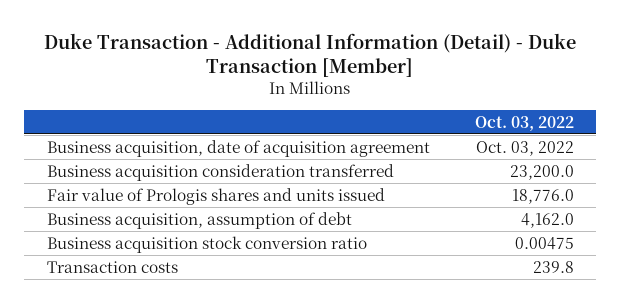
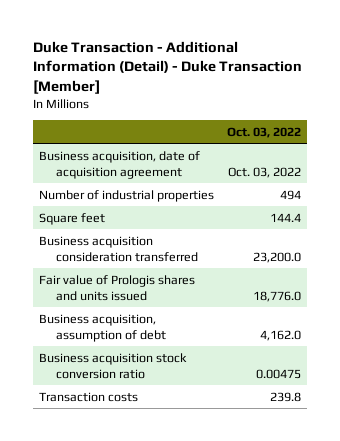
+ Number of industrial properties | 494
+ Square feet | 144.4

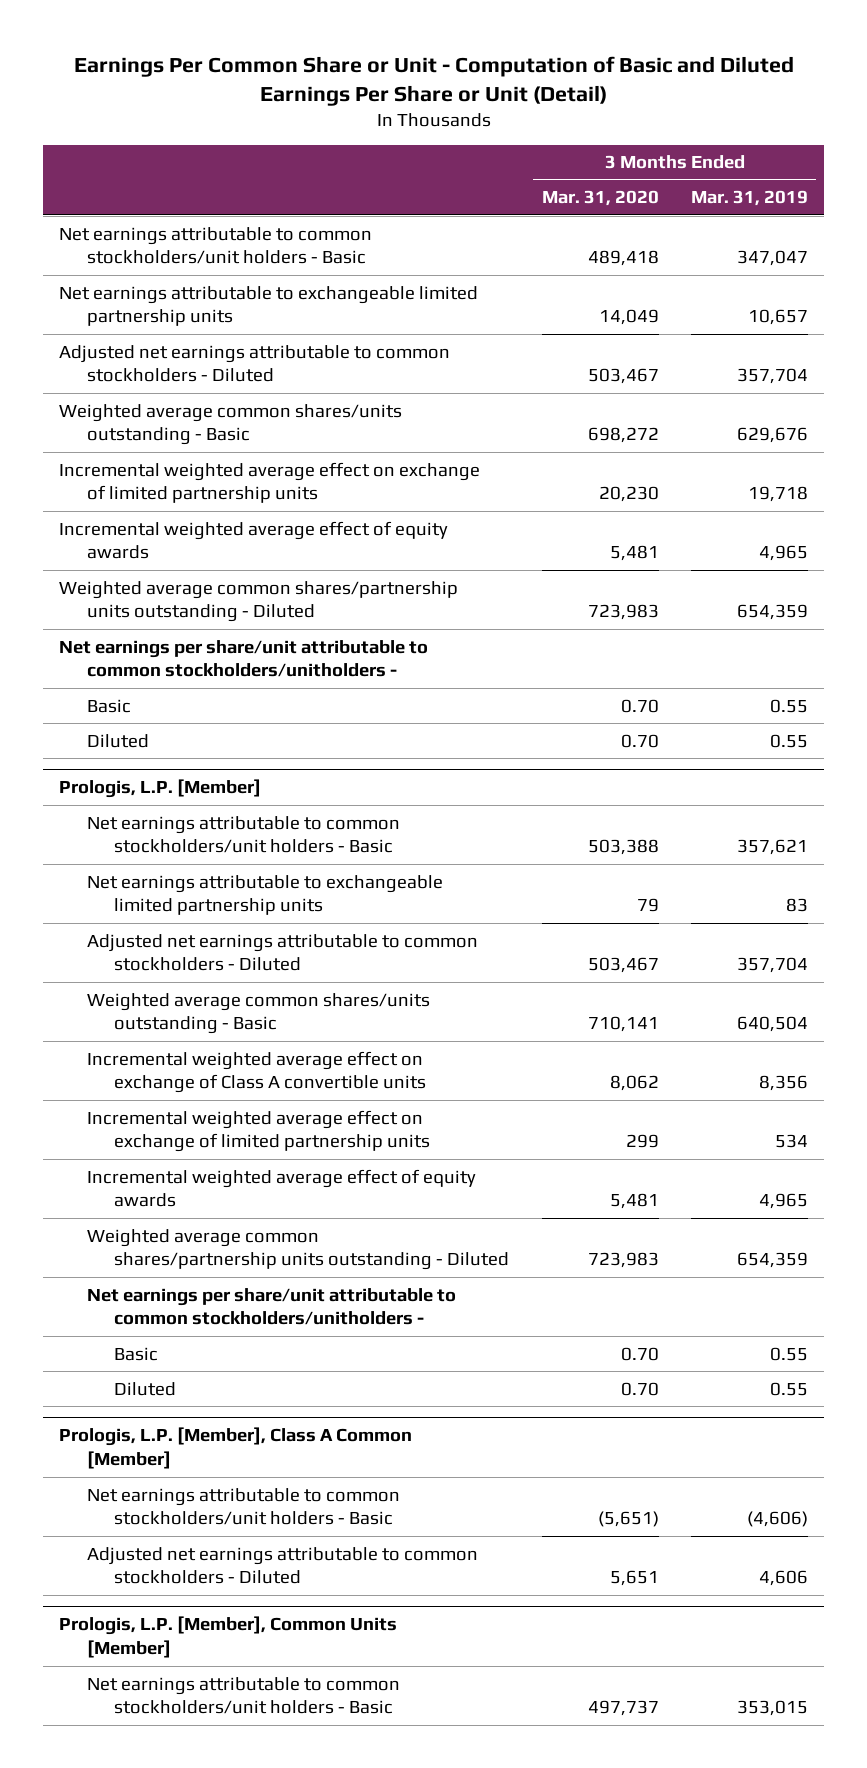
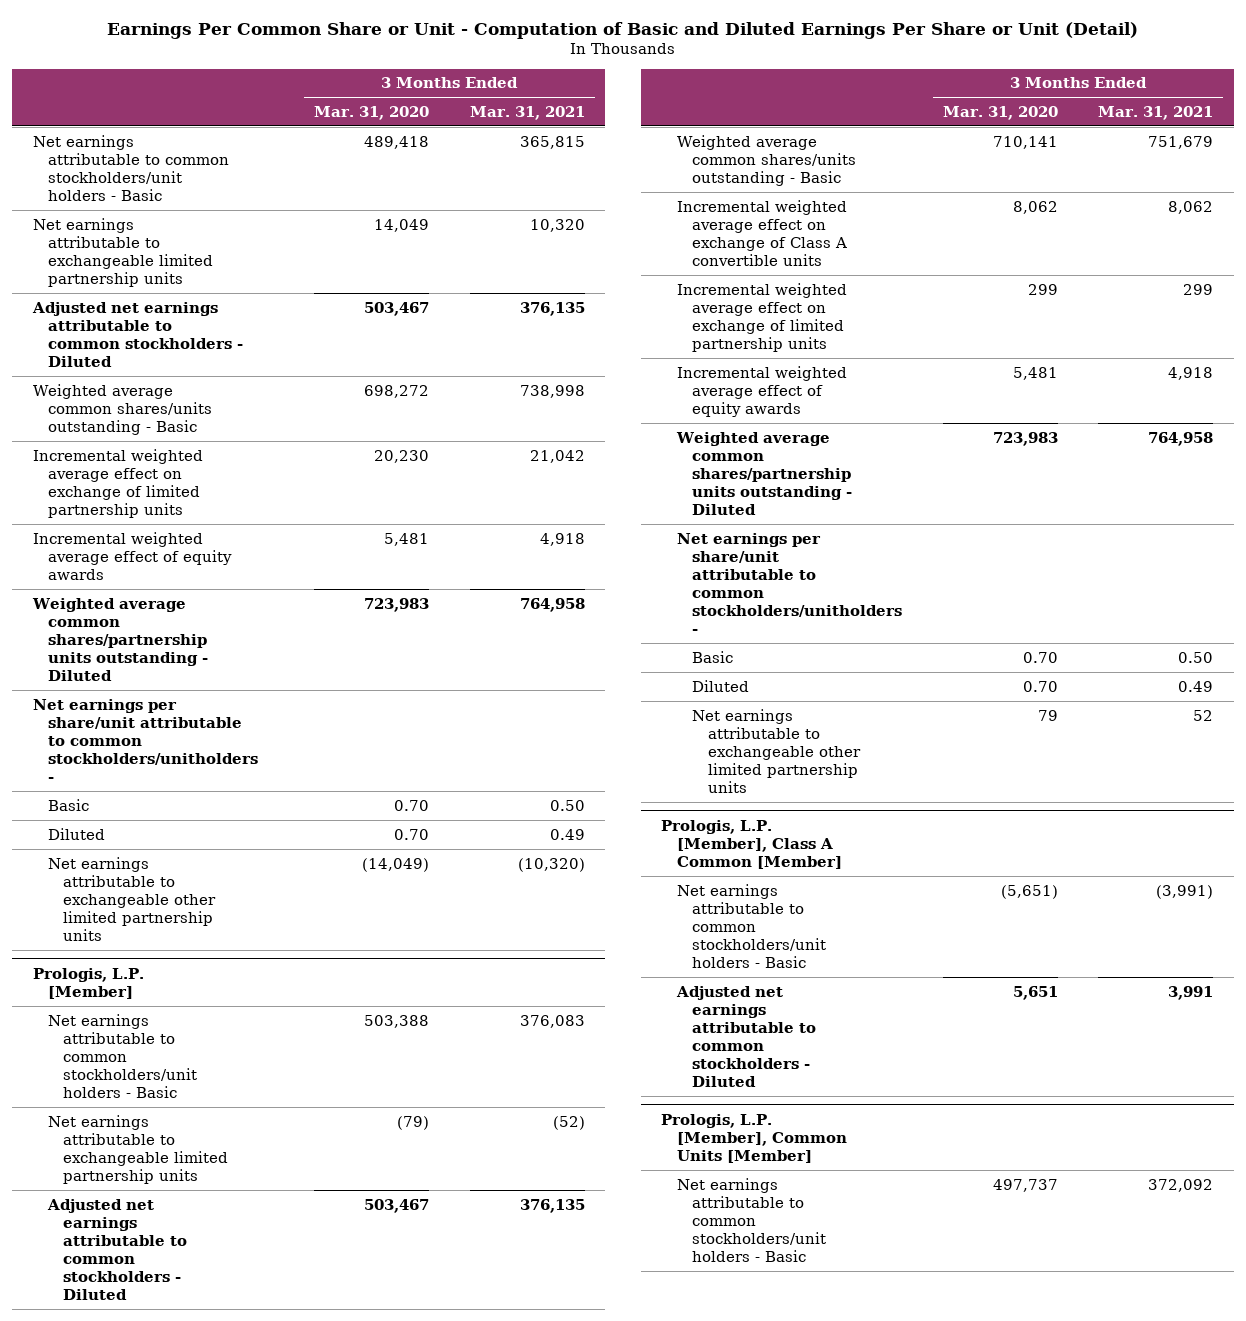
- | 3 Months Ended Mar. 31, 2020 | 3 Months Ended Mar. 31, 2019
+ | 3 Months Ended Mar. 31, 2020 | 3 Months Ended Mar. 31, 2021
+ Net earnings attributable to exchangeable other limited partnership units | (14,049) | (10,320)
@ Prologis, L.P. [Member]
- Net earnings attributable to exchangeable limited partnership units | 79 | 83
+ Net earnings attributable to exchangeable limited partnership units | (79) | (52)
+ Net earnings attributable to exchangeable other limited partnership units | 79 | 52

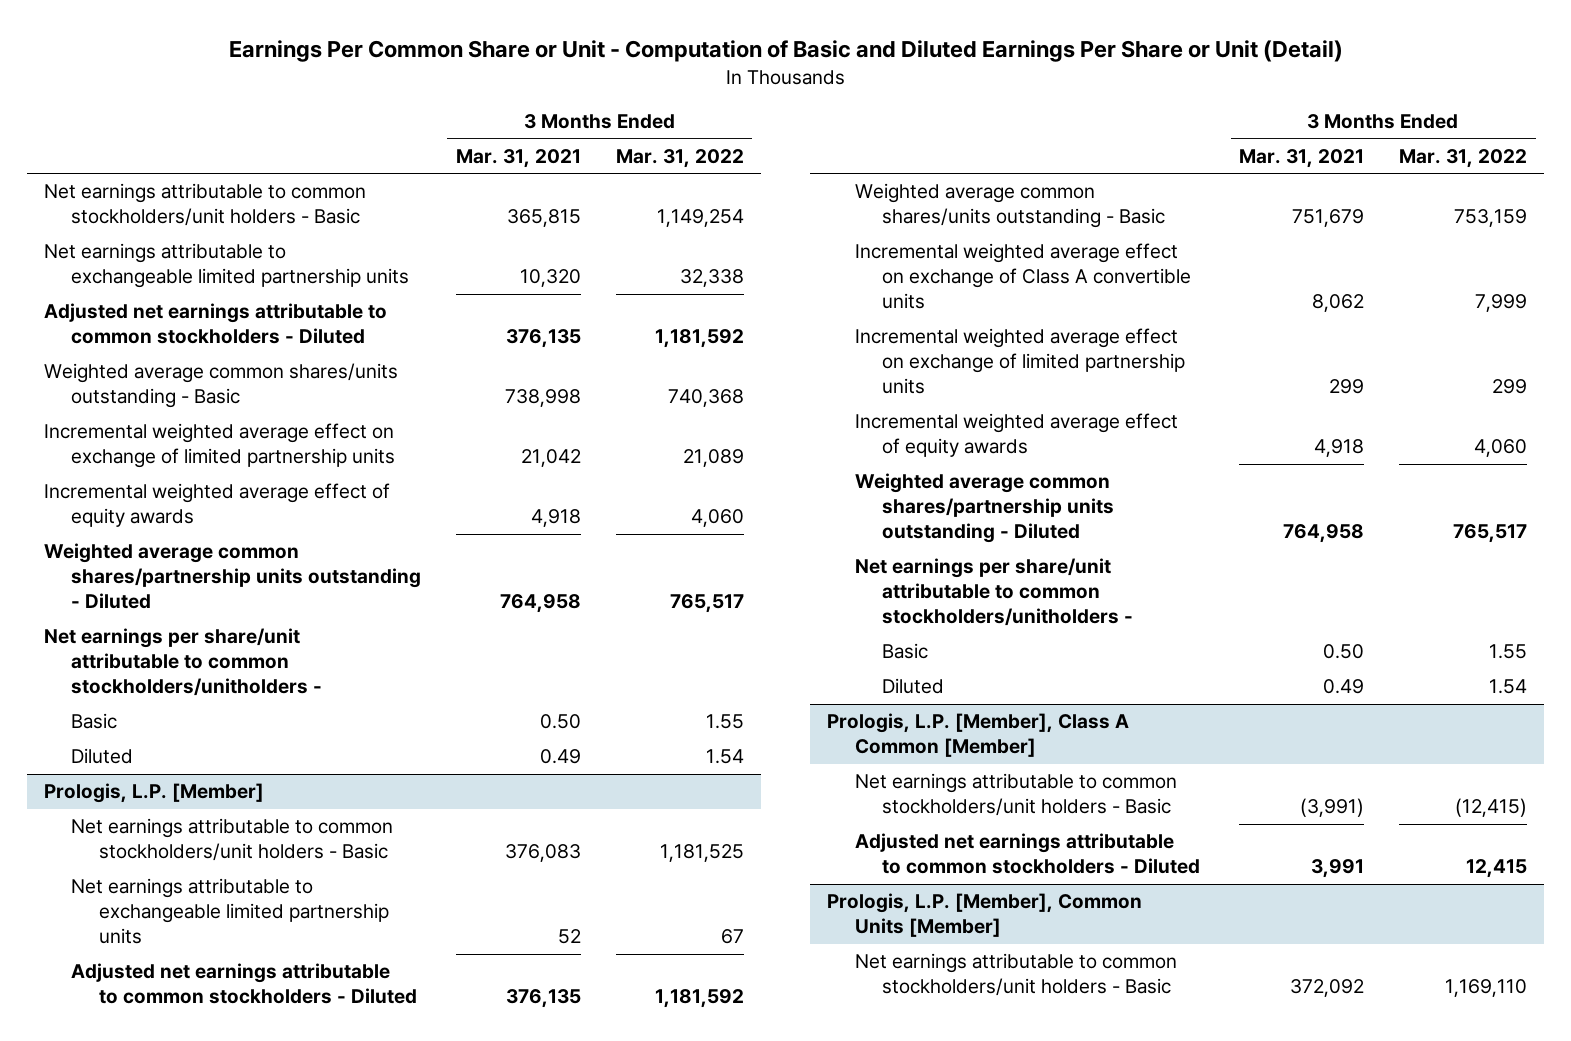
- | 3 Months Ended Mar. 31, 2020 | 3 Months Ended Mar. 31, 2021
+ | 3 Months Ended Mar. 31, 2021 | 3 Months Ended Mar. 31, 2022
- Net earnings attributable to exchangeable other limited partnership units | (14,049) | (10,320)
@ Prologis, L.P. [Member]
- Net earnings attributable to exchangeable limited partnership units | (79) | (52)
+ Net earnings attributable to exchangeable limited partnership units | 52 | 67
- Net earnings attributable to exchangeable other limited partnership units | 79 | 52

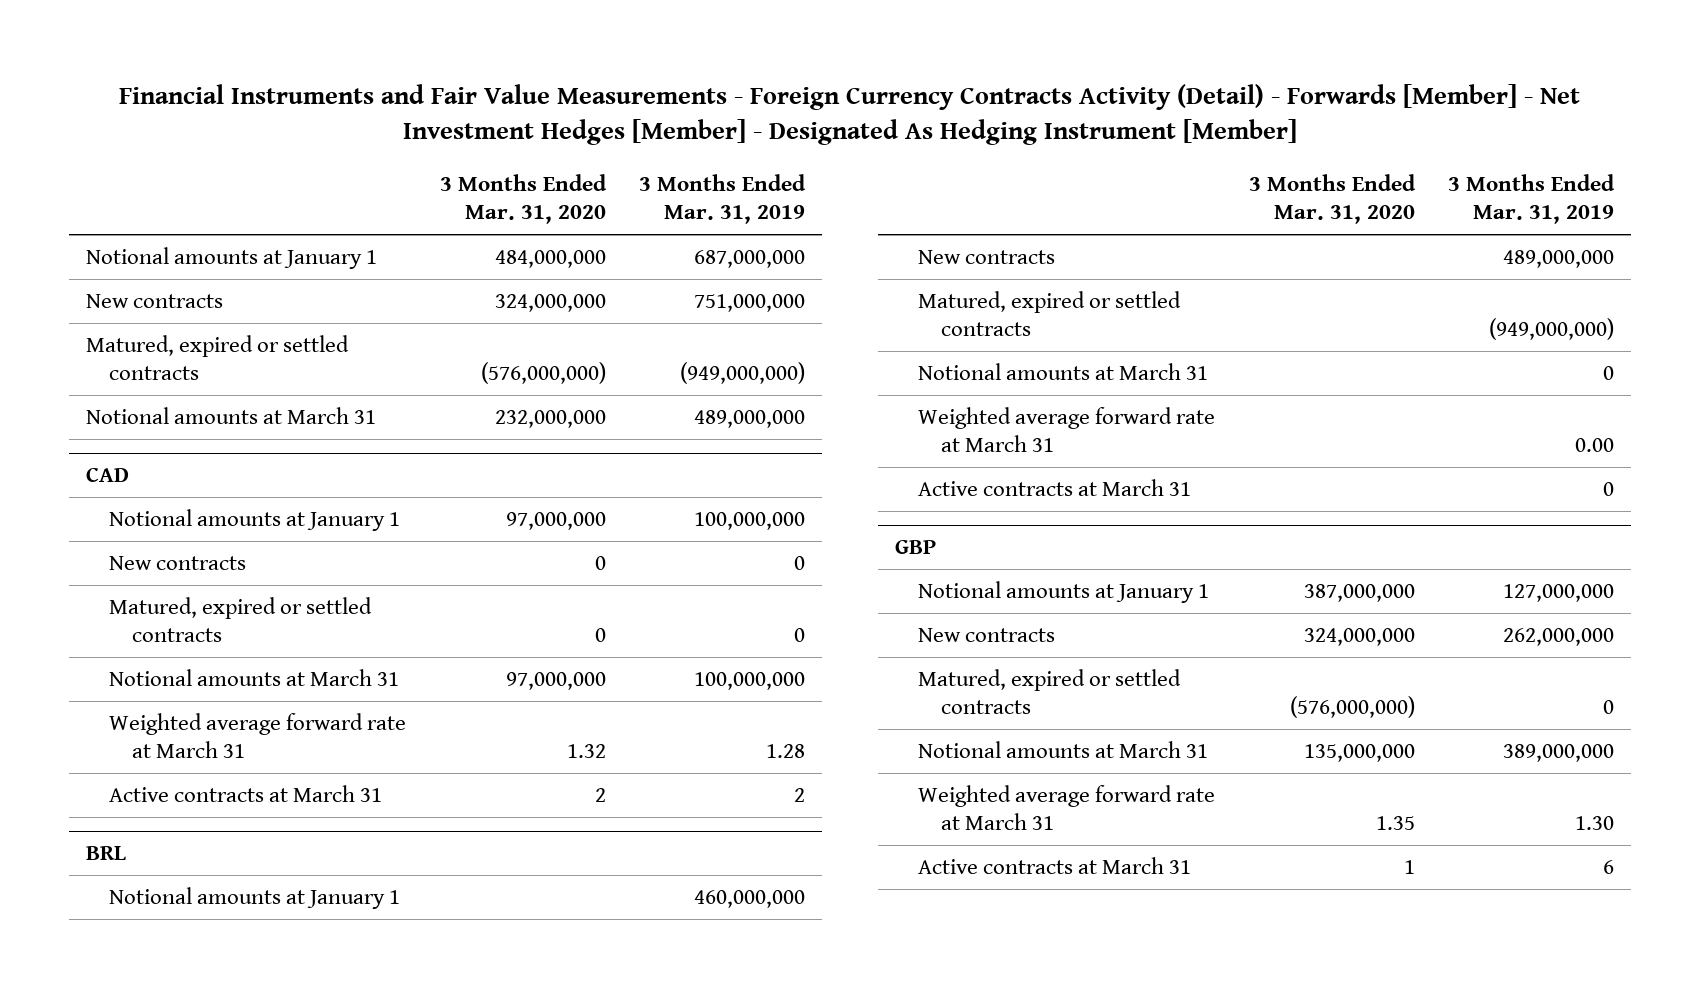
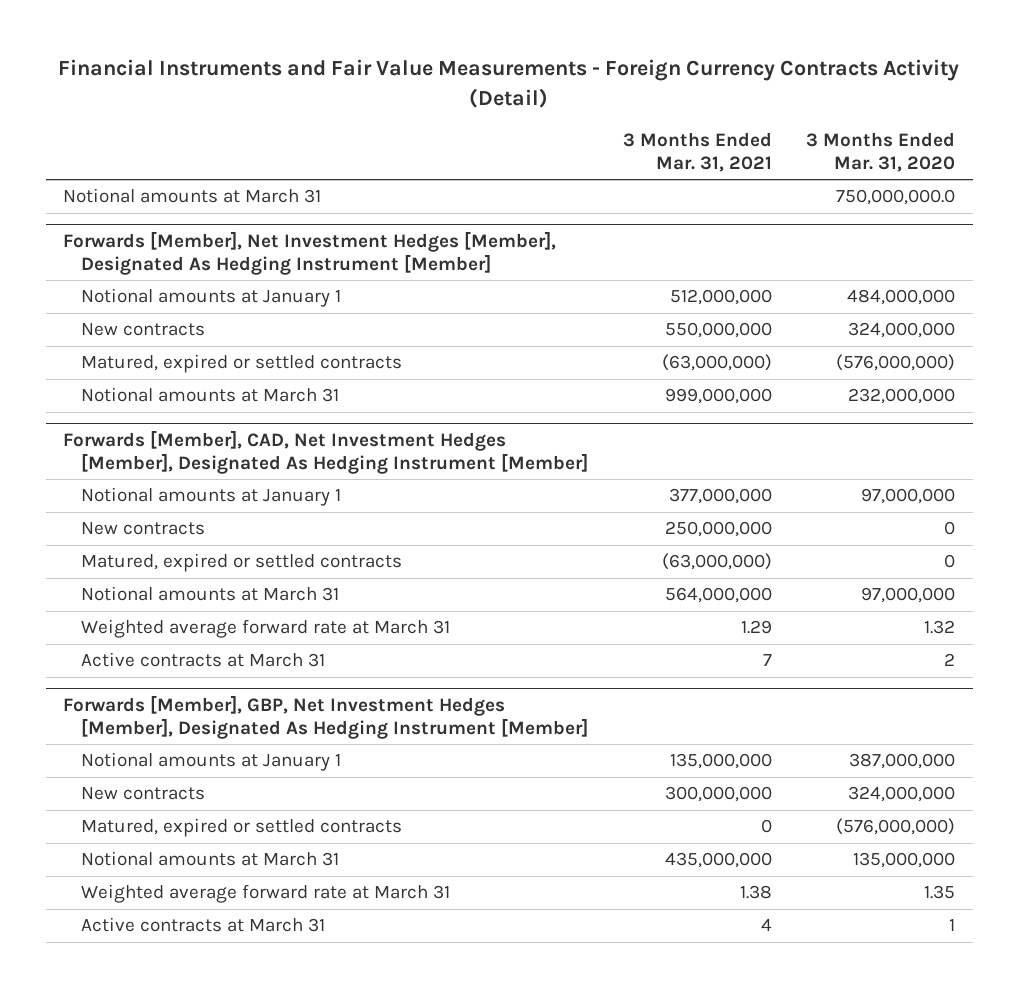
- Financial Instruments and Fair Value Measurements - Foreign Currency Contracts Activity (Detail) - Forwards [Member] - Net Investment Hedges [Member] - Designated As Hedging Instrument [Member]
+ Financial Instruments and Fair Value Measurements - Foreign Currency Contracts Activity (Detail)
- | 3 Months Ended Mar. 31, 2020 | 3 Months Ended Mar. 31, 2019
+ | 3 Months Ended Mar. 31, 2021 | 3 Months Ended Mar. 31, 2020
+ Notional amounts at March 31 | | 750,000,000.0
+ Forwards [Member], Net Investment Hedges [Member], Designated As Hedging Instrument [Member]
- CAD
+ Forwards [Member], CAD, Net Investment Hedges [Member], Designated As Hedging Instrument [Member]
- BRL
- Notional amounts at January 1 | | 460,000,000
- New contracts | | 489,000,000
- Matured, expired or settled contracts | | (949,000,000)
- Notional amounts at March 31 | | 0
- Weighted average forward rate at March 31 | | 0.00
- Active contracts at March 31 | | 0
- GBP
+ Forwards [Member], GBP, Net Investment Hedges [Member], Designated As Hedging Instrument [Member]

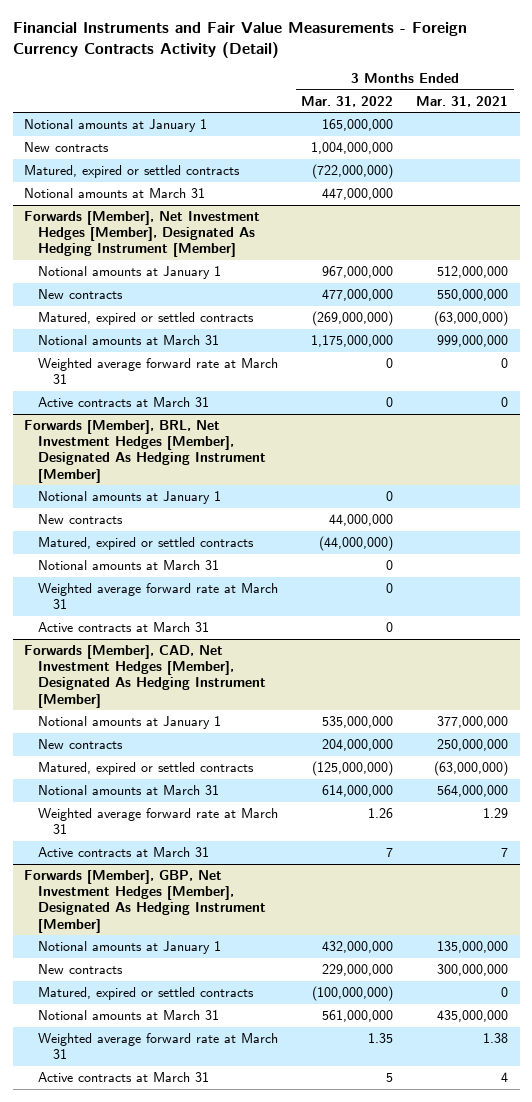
- | 3 Months Ended Mar. 31, 2021 | 3 Months Ended Mar. 31, 2020
+ | 3 Months Ended Mar. 31, 2022 | 3 Months Ended Mar. 31, 2021
+ Notional amounts at January 1 | 165,000,000 |
+ New contracts | 1,004,000,000 |
+ Matured, expired or settled contracts | (722,000,000) |
@ Forwards [Member], Net Investment Hedges [Member], Designated As Hedging Instrument [Member]
+ Weighted average forward rate at March 31 | 0 | 0
+ Active contracts at March 31 | 0 | 0
+ Forwards [Member], BRL, Net Investment Hedges [Member], Designated As Hedging Instrument [Member]
+ Notional amounts at January 1 | 0 |
+ New contracts | 44,000,000 |
+ Matured, expired or settled contracts | (44,000,000) |
+ Notional amounts at March 31 | 0 |
+ Weighted average forward rate at March 31 | 0 |
+ Active contracts at March 31 | 0 |

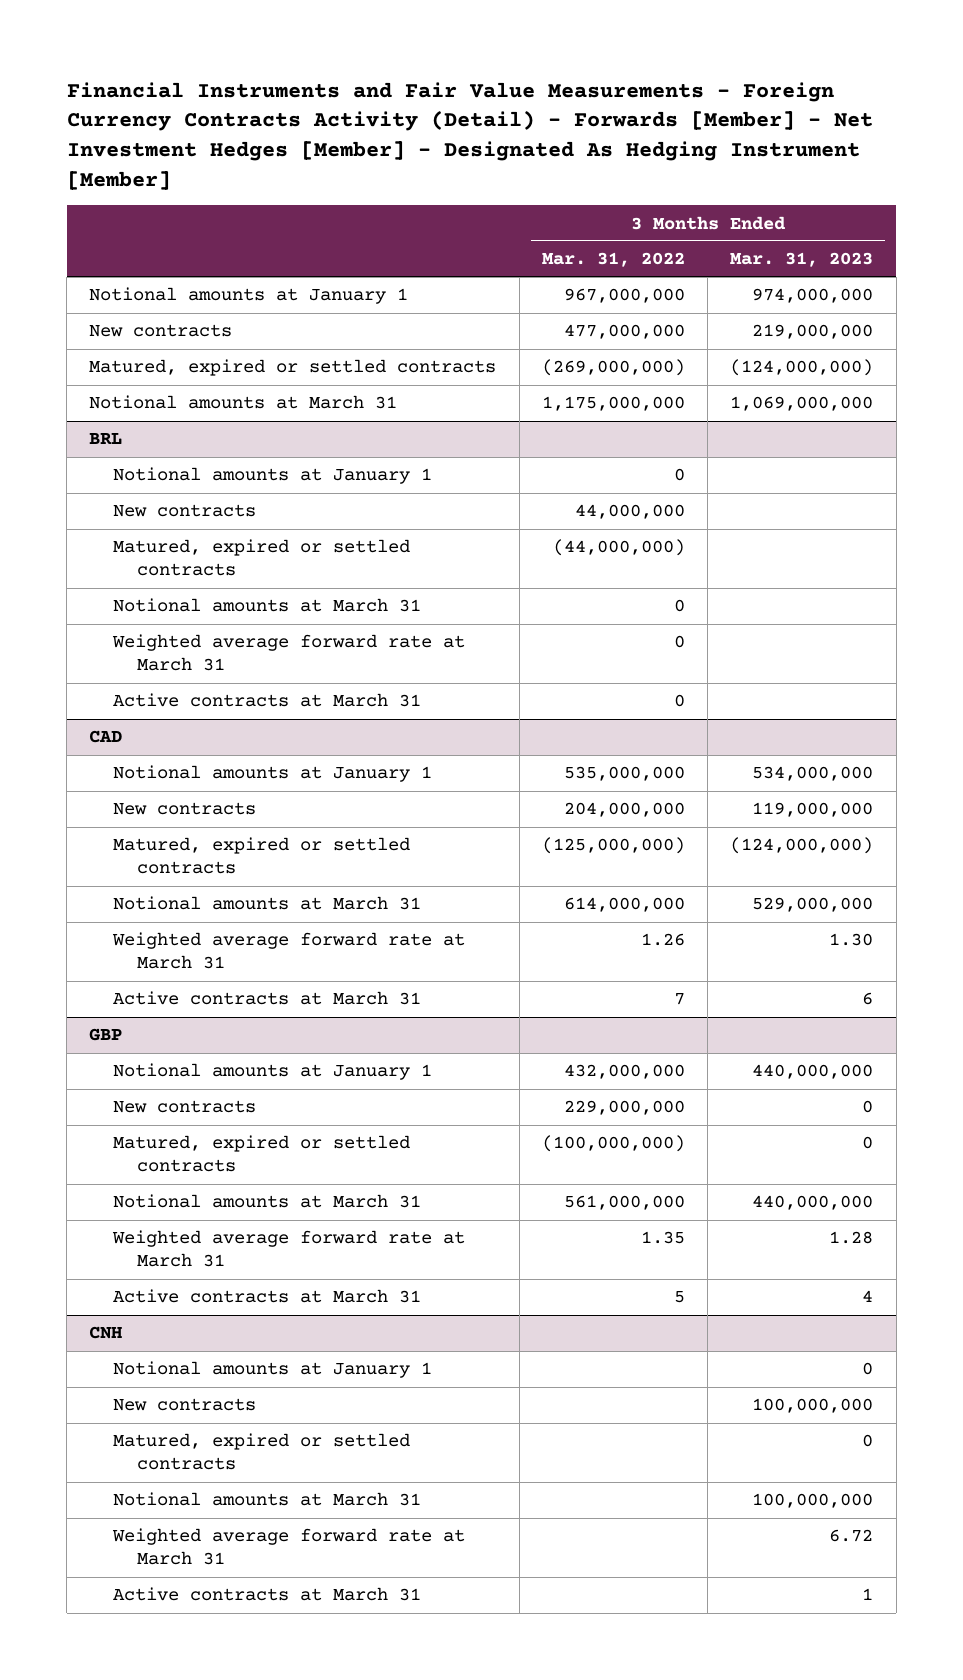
- Financial Instruments and Fair Value Measurements - Foreign Currency Contracts Activity (Detail)
+ Financial Instruments and Fair Value Measurements - Foreign Currency Contracts Activity (Detail) - Forwards [Member] - Net Investment Hedges [Member] - Designated As Hedging Instrument [Member]
- | 3 Months Ended Mar. 31, 2022 | 3 Months Ended Mar. 31, 2021
+ | 3 Months Ended Mar. 31, 2022 | 3 Months Ended Mar. 31, 2023
- Notional amounts at January 1 | 165,000,000 |
- New contracts | 1,004,000,000 |
- Matured, expired or settled contracts | (722,000,000) |
- Notional amounts at March 31 | 447,000,000 |
- Forwards [Member], Net Investment Hedges [Member], Designated As Hedging Instrument [Member]
- Weighted average forward rate at March 31 | 0 | 0
- Active contracts at March 31 | 0 | 0
- Forwards [Member], BRL, Net Investment Hedges [Member], Designated As Hedging Instrument [Member]
+ BRL
- Forwards [Member], CAD, Net Investment Hedges [Member], Designated As Hedging Instrument [Member]
+ CAD
- Forwards [Member], GBP, Net Investment Hedges [Member], Designated As Hedging Instrument [Member]
+ GBP
+ CNH
+ Notional amounts at January 1 | | 0
+ New contracts | | 100,000,000
+ Matured, expired or settled contracts | | 0
+ Notional amounts at March 31 | | 100,000,000
+ Weighted average forward rate at March 31 | | 6.72
+ Active contracts at March 31 | | 1

